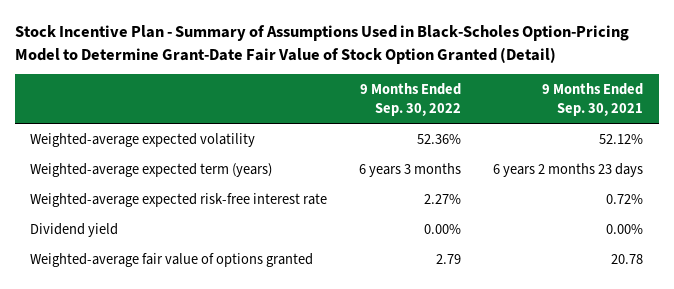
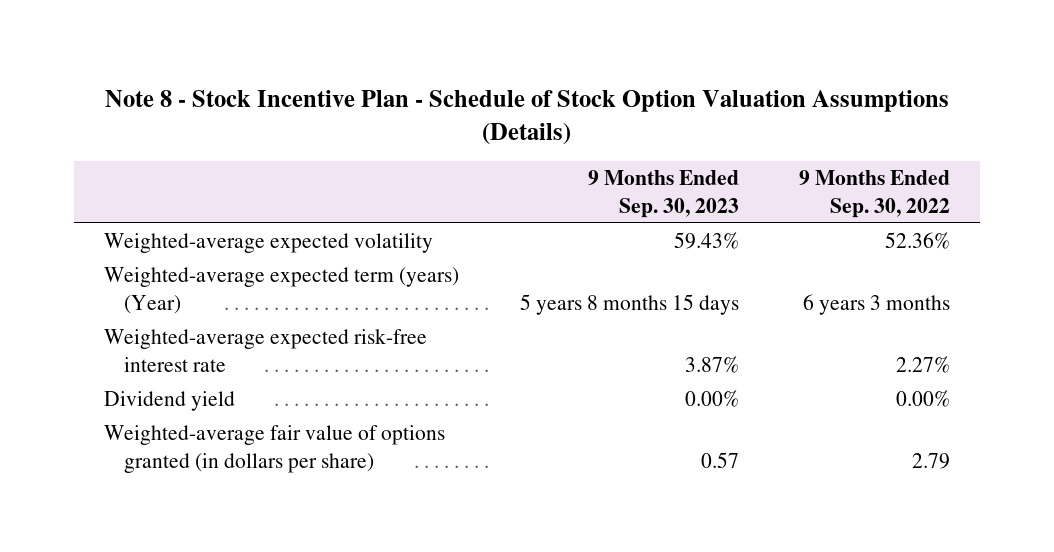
- Stock Incentive Plan - Summary of Assumptions Used in Black-Scholes Option-Pricing Model to Determine Grant-Date Fair Value of Stock Option Granted (Detail)
+ Note 8 - Stock Incentive Plan - Schedule of Stock Option Valuation Assumptions (Details)
- | 9 Months Ended Sep. 30, 2022 | 9 Months Ended Sep. 30, 2021
+ | 9 Months Ended Sep. 30, 2023 | 9 Months Ended Sep. 30, 2022
- Weighted-average expected term (years) | 6 years 3 months | 6 years 2 months 23 days
+ Weighted-average expected term (years) (Year) | 5 years 8 months 15 days | 6 years 3 months
- Weighted-average fair value of options granted | 2.79 | 20.78
+ Weighted-average fair value of options granted (in dollars per share) | 0.57 | 2.79

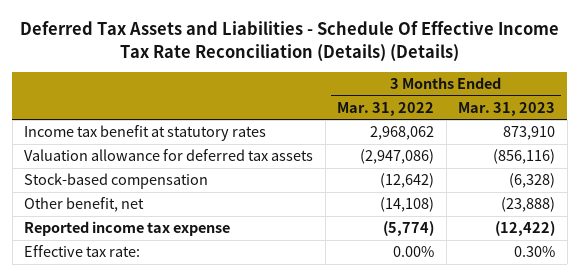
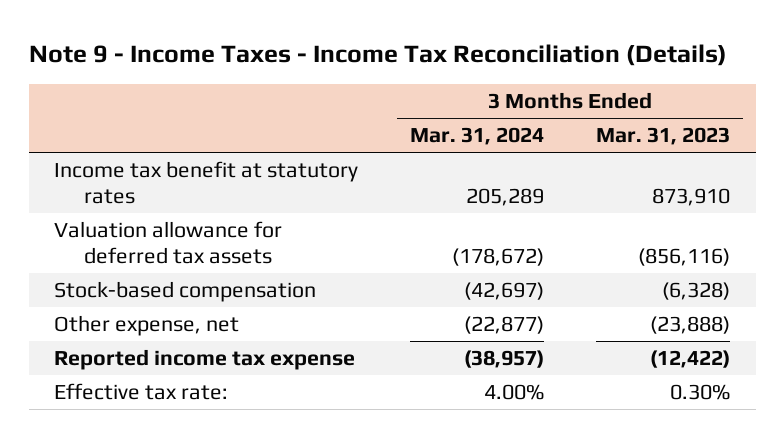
- Deferred Tax Assets and Liabilities - Schedule Of Effective Income Tax Rate Reconciliation (Details) (Details)
+ Note 9 - Income Taxes - Income Tax Reconciliation (Details)
- | 3 Months Ended Mar. 31, 2022 | 3 Months Ended Mar. 31, 2023
+ | 3 Months Ended Mar. 31, 2024 | 3 Months Ended Mar. 31, 2023
- Other benefit, net | (14,108) | (23,888)
+ Other expense, net | (22,877) | (23,888)

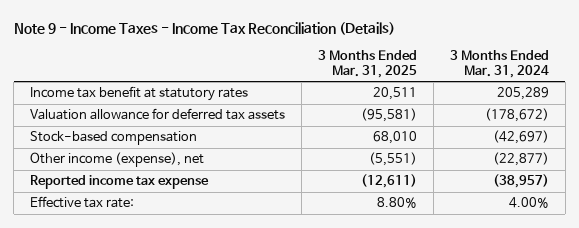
- | 3 Months Ended Mar. 31, 2024 | 3 Months Ended Mar. 31, 2023
+ | 3 Months Ended Mar. 31, 2025 | 3 Months Ended Mar. 31, 2024
- Other expense, net | (22,877) | (23,888)
+ Other income (expense), net | (5,551) | (22,877)

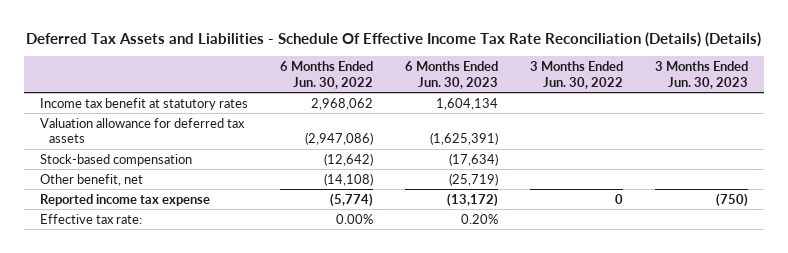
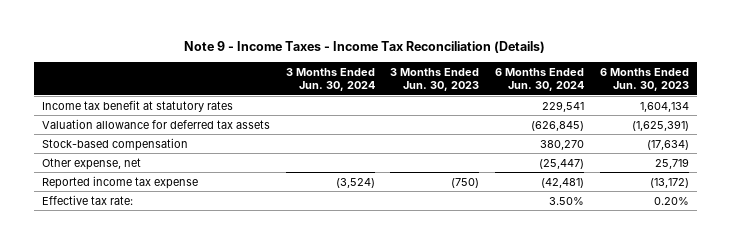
- Deferred Tax Assets and Liabilities - Schedule Of Effective Income Tax Rate Reconciliation (Details) (Details)
+ Note 9 - Income Taxes - Income Tax Reconciliation (Details)
- | 6 Months Ended Jun. 30, 2022 | 6 Months Ended Jun. 30, 2023 | 3 Months Ended Jun. 30, 2022 | 3 Months Ended Jun. 30, 2023
+ | 3 Months Ended Jun. 30, 2024 | 3 Months Ended Jun. 30, 2023 | 6 Months Ended Jun. 30, 2024 | 6 Months Ended Jun. 30, 2023
- Other benefit, net | (14,108) | (25,719) | |
+ Other expense, net | | | (25,447) | 25,719

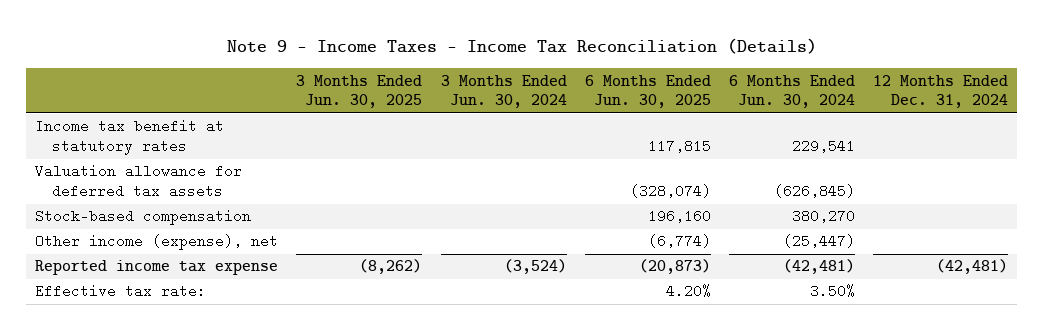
- | 3 Months Ended Jun. 30, 2024 | 3 Months Ended Jun. 30, 2023 | 6 Months Ended Jun. 30, 2024 | 6 Months Ended Jun. 30, 2023
+ | 3 Months Ended Jun. 30, 2025 | 3 Months Ended Jun. 30, 2024 | 6 Months Ended Jun. 30, 2025 | 6 Months Ended Jun. 30, 2024 | 12 Months Ended Dec. 31, 2024
- Other expense, net | | | (25,447) | 25,719
+ Other income (expense), net | | | (6,774) | (25,447) |

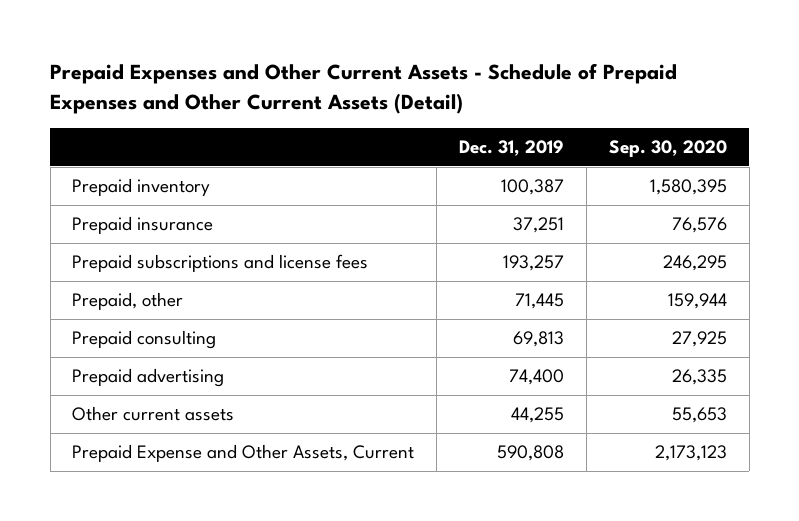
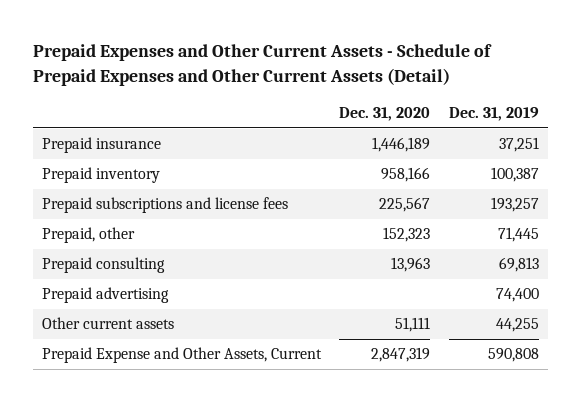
- | Dec. 31, 2019 | Sep. 30, 2020
+ | Dec. 31, 2020 | Dec. 31, 2019
moved down: Prepaid inventory | 958,166 | 100,387

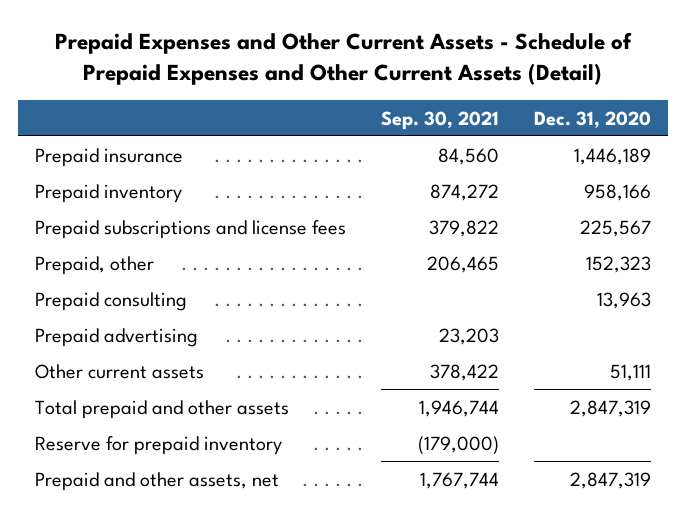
- | Dec. 31, 2020 | Dec. 31, 2019
+ | Sep. 30, 2021 | Dec. 31, 2020
- Prepaid Expense and Other Assets, Current | 2,847,319 | 590,808
+ Total prepaid and other assets | 1,946,744 | 2,847,319
+ Reserve for prepaid inventory | (179,000) |
+ Prepaid and other assets, net | 1,767,744 | 2,847,319

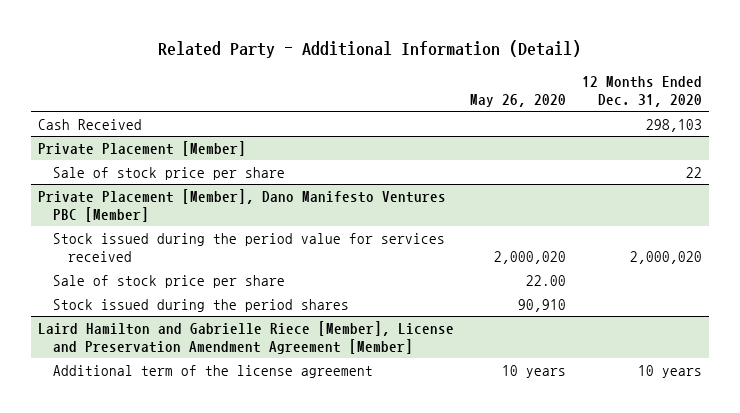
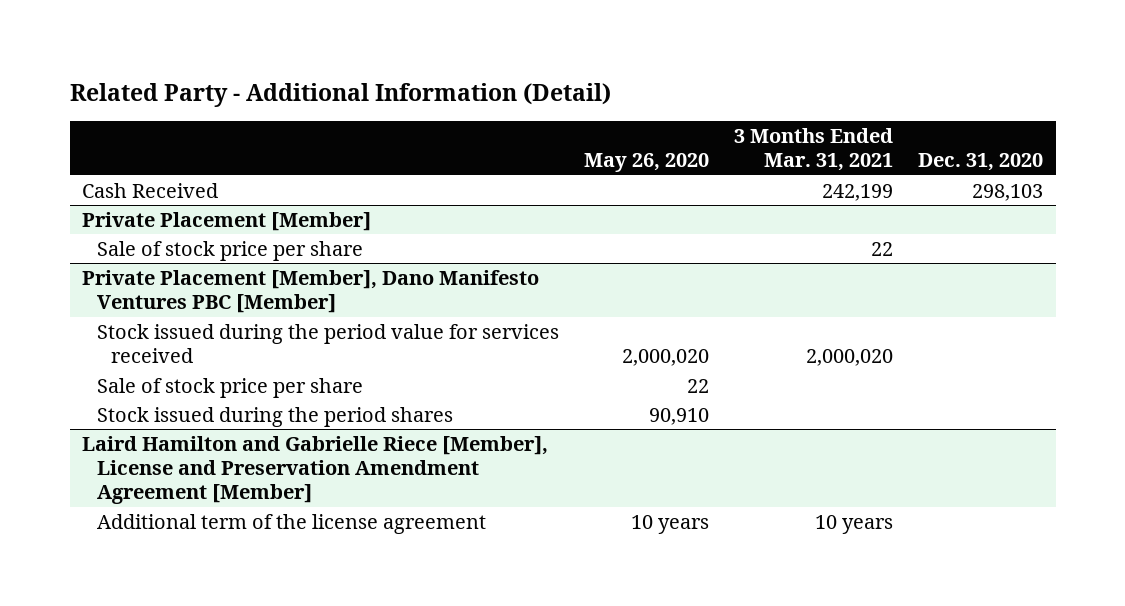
- | May 26, 2020 | 12 Months Ended Dec. 31, 2020
+ | May 26, 2020 | 3 Months Ended Mar. 31, 2021 | Dec. 31, 2020
@ Private Placement [Member], Dano Manifesto Ventures PBC [Member]
- Sale of stock price per share | 22.00 |
+ Sale of stock price per share | 22 | |

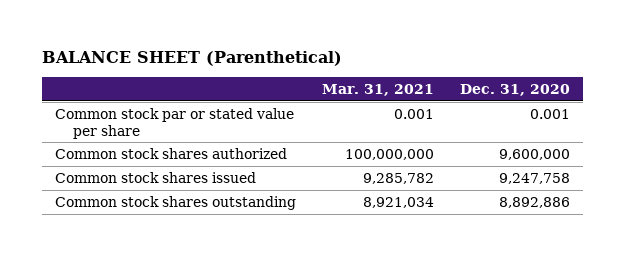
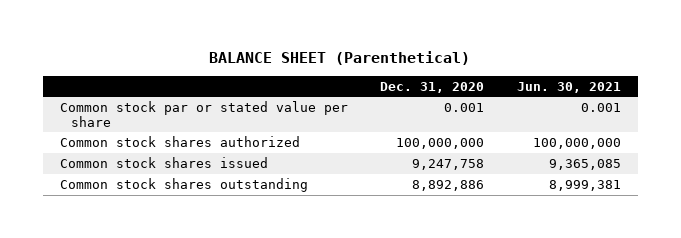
- | Mar. 31, 2021 | Dec. 31, 2020
+ | Dec. 31, 2020 | Jun. 30, 2021
- Common stock shares authorized | 100,000,000 | 9,600,000
+ Common stock shares authorized | 100,000,000 | 100,000,000

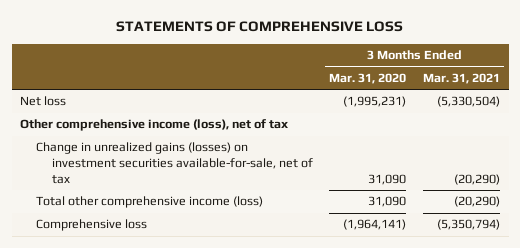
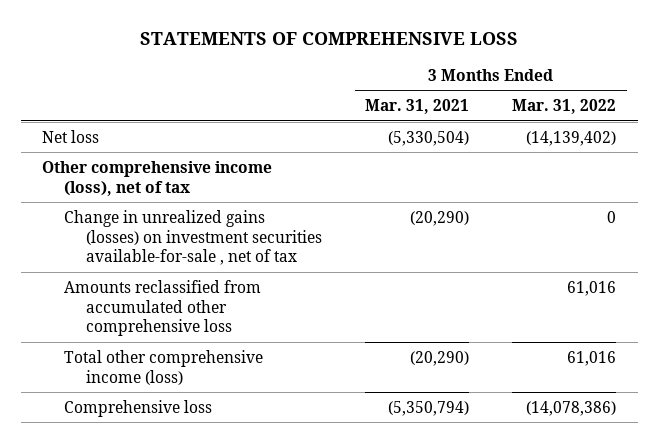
- | 3 Months Ended Mar. 31, 2020 | 3 Months Ended Mar. 31, 2021
+ | 3 Months Ended Mar. 31, 2021 | 3 Months Ended Mar. 31, 2022
- Change in unrealized gains (losses) on investment securities available-for-sale, net of tax | 31,090 | (20,290)
+ Change in unrealized gains (losses) on investment securities available-for-sale , net of tax | (20,290) | 0
+ Amounts reclassified from accumulated other comprehensive loss | | 61,016

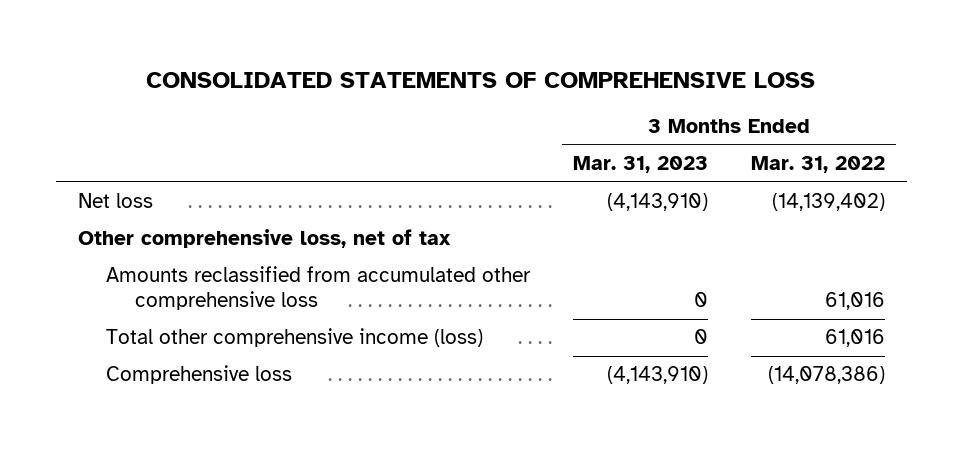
- STATEMENTS OF COMPREHENSIVE LOSS
+ CONSOLIDATED STATEMENTS OF COMPREHENSIVE LOSS
- | 3 Months Ended Mar. 31, 2021 | 3 Months Ended Mar. 31, 2022
+ | 3 Months Ended Mar. 31, 2023 | 3 Months Ended Mar. 31, 2022
- Other comprehensive income (loss), net of tax
- Change in unrealized gains (losses) on investment securities available-for-sale , net of tax | (20,290) | 0
+ Other comprehensive loss, net of tax

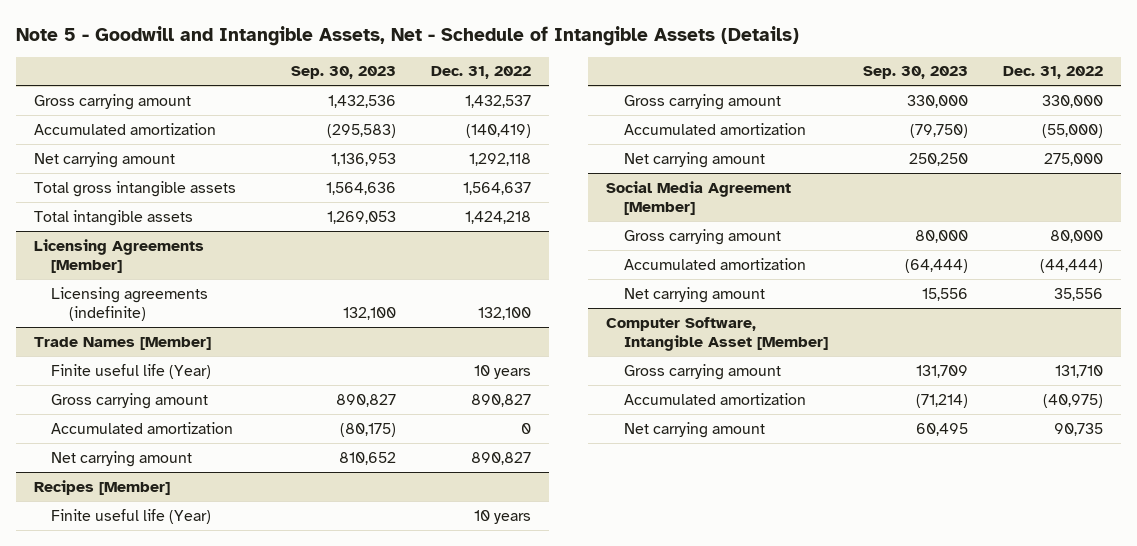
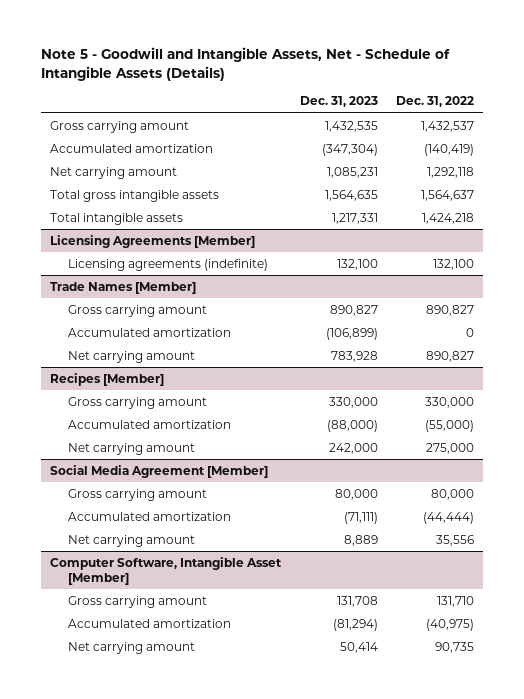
- | Sep. 30, 2023 | Dec. 31, 2022
+ | Dec. 31, 2023 | Dec. 31, 2022
@ Trade Names [Member]
- Finite useful life (Year) | | 10 years
@ Recipes [Member]
- Finite useful life (Year) | | 10 years

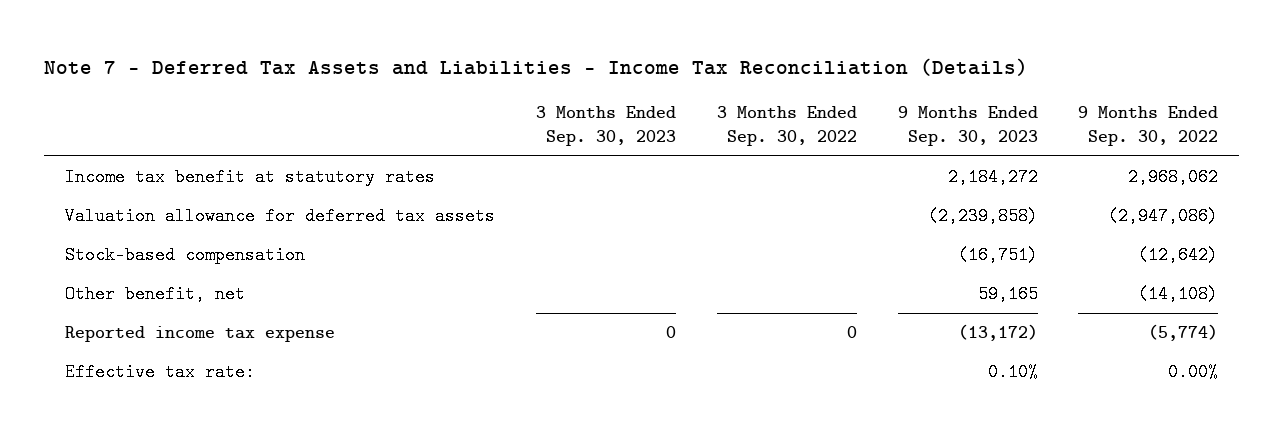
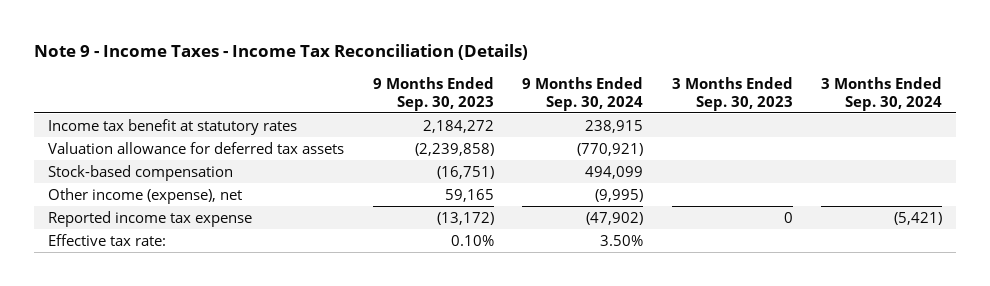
- Note 7 - Deferred Tax Assets and Liabilities - Income Tax Reconciliation (Details)
+ Note 9 - Income Taxes - Income Tax Reconciliation (Details)
- | 3 Months Ended Sep. 30, 2023 | 3 Months Ended Sep. 30, 2022 | 9 Months Ended Sep. 30, 2023 | 9 Months Ended Sep. 30, 2022
+ | 9 Months Ended Sep. 30, 2023 | 9 Months Ended Sep. 30, 2024 | 3 Months Ended Sep. 30, 2023 | 3 Months Ended Sep. 30, 2024
- Other benefit, net | | | 59,165 | (14,108)
+ Other income (expense), net | 59,165 | (9,995) | |

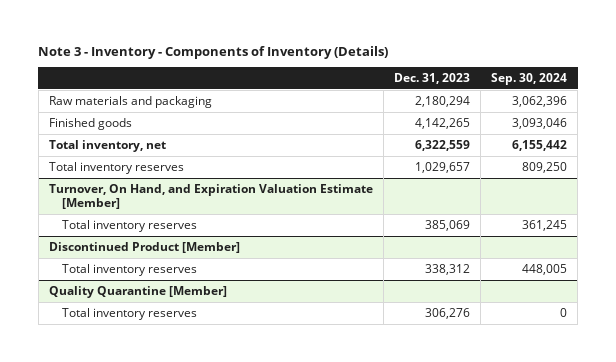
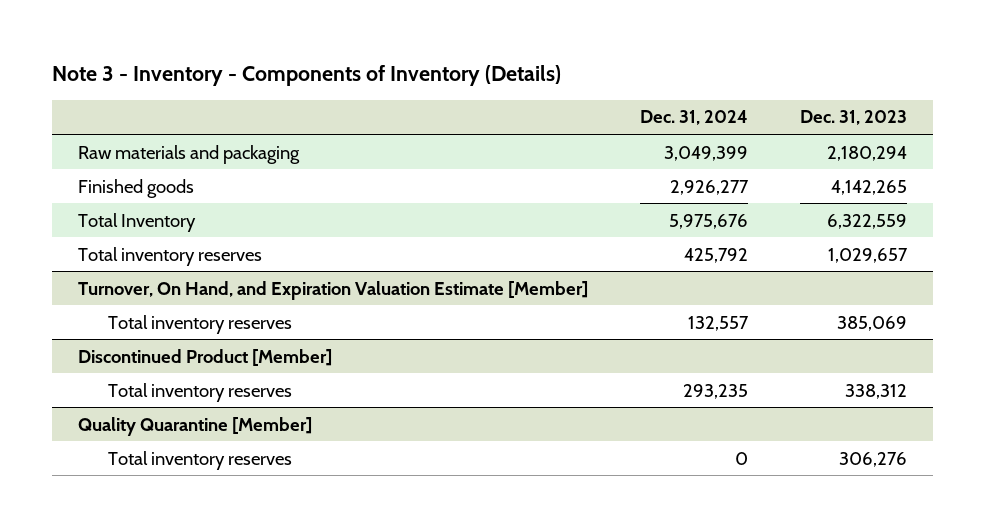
- | Dec. 31, 2023 | Sep. 30, 2024
+ | Dec. 31, 2024 | Dec. 31, 2023
- Total inventory, net | 6,322,559 | 6,155,442
+ Total Inventory | 5,975,676 | 6,322,559

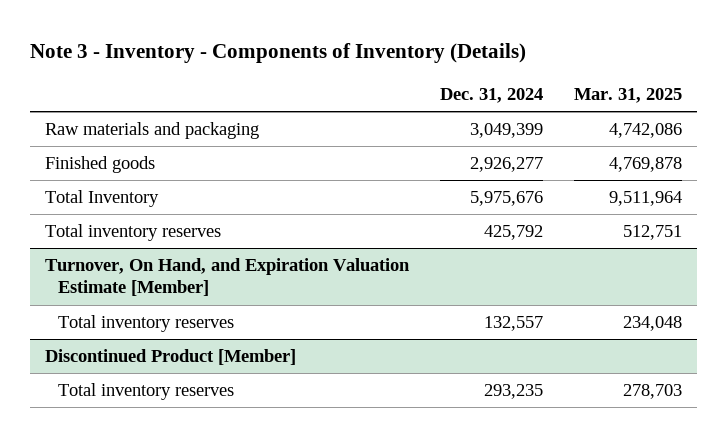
- | Dec. 31, 2024 | Dec. 31, 2023
+ | Dec. 31, 2024 | Mar. 31, 2025
- Quality Quarantine [Member]
- Total inventory reserves | 0 | 306,276

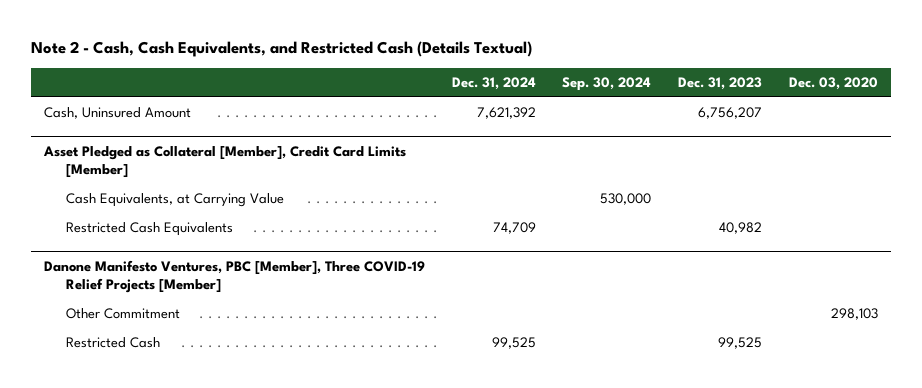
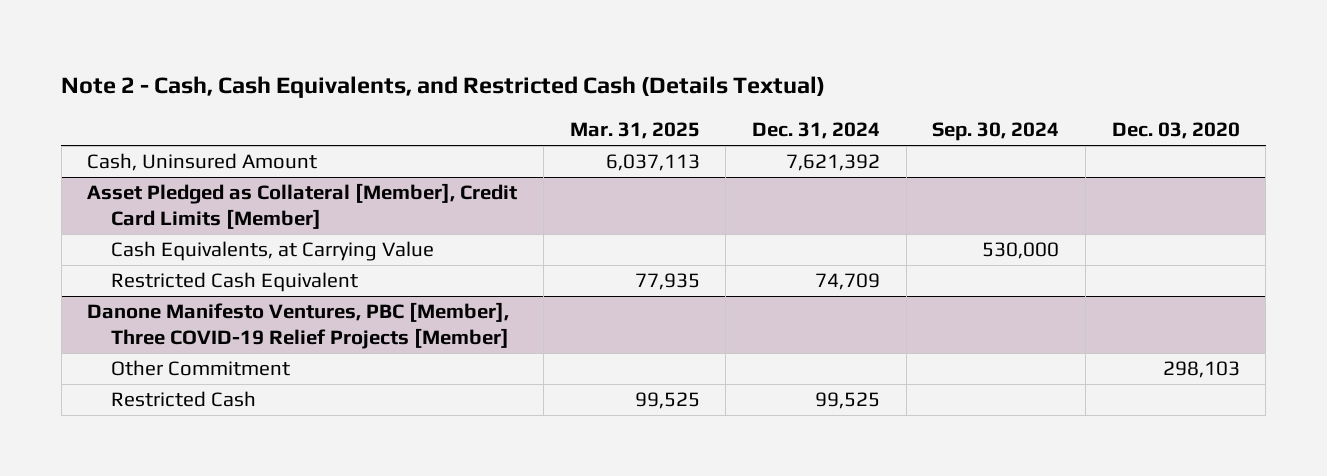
- | Dec. 31, 2024 | Sep. 30, 2024 | Dec. 31, 2023 | Dec. 03, 2020
+ | Mar. 31, 2025 | Dec. 31, 2024 | Sep. 30, 2024 | Dec. 03, 2020
@ Asset Pledged as Collateral [Member], Credit Card Limits [Member]
- Restricted Cash Equivalents | 74,709 | | 40,982 |
+ Restricted Cash Equivalent | 77,935 | 74,709 | |

